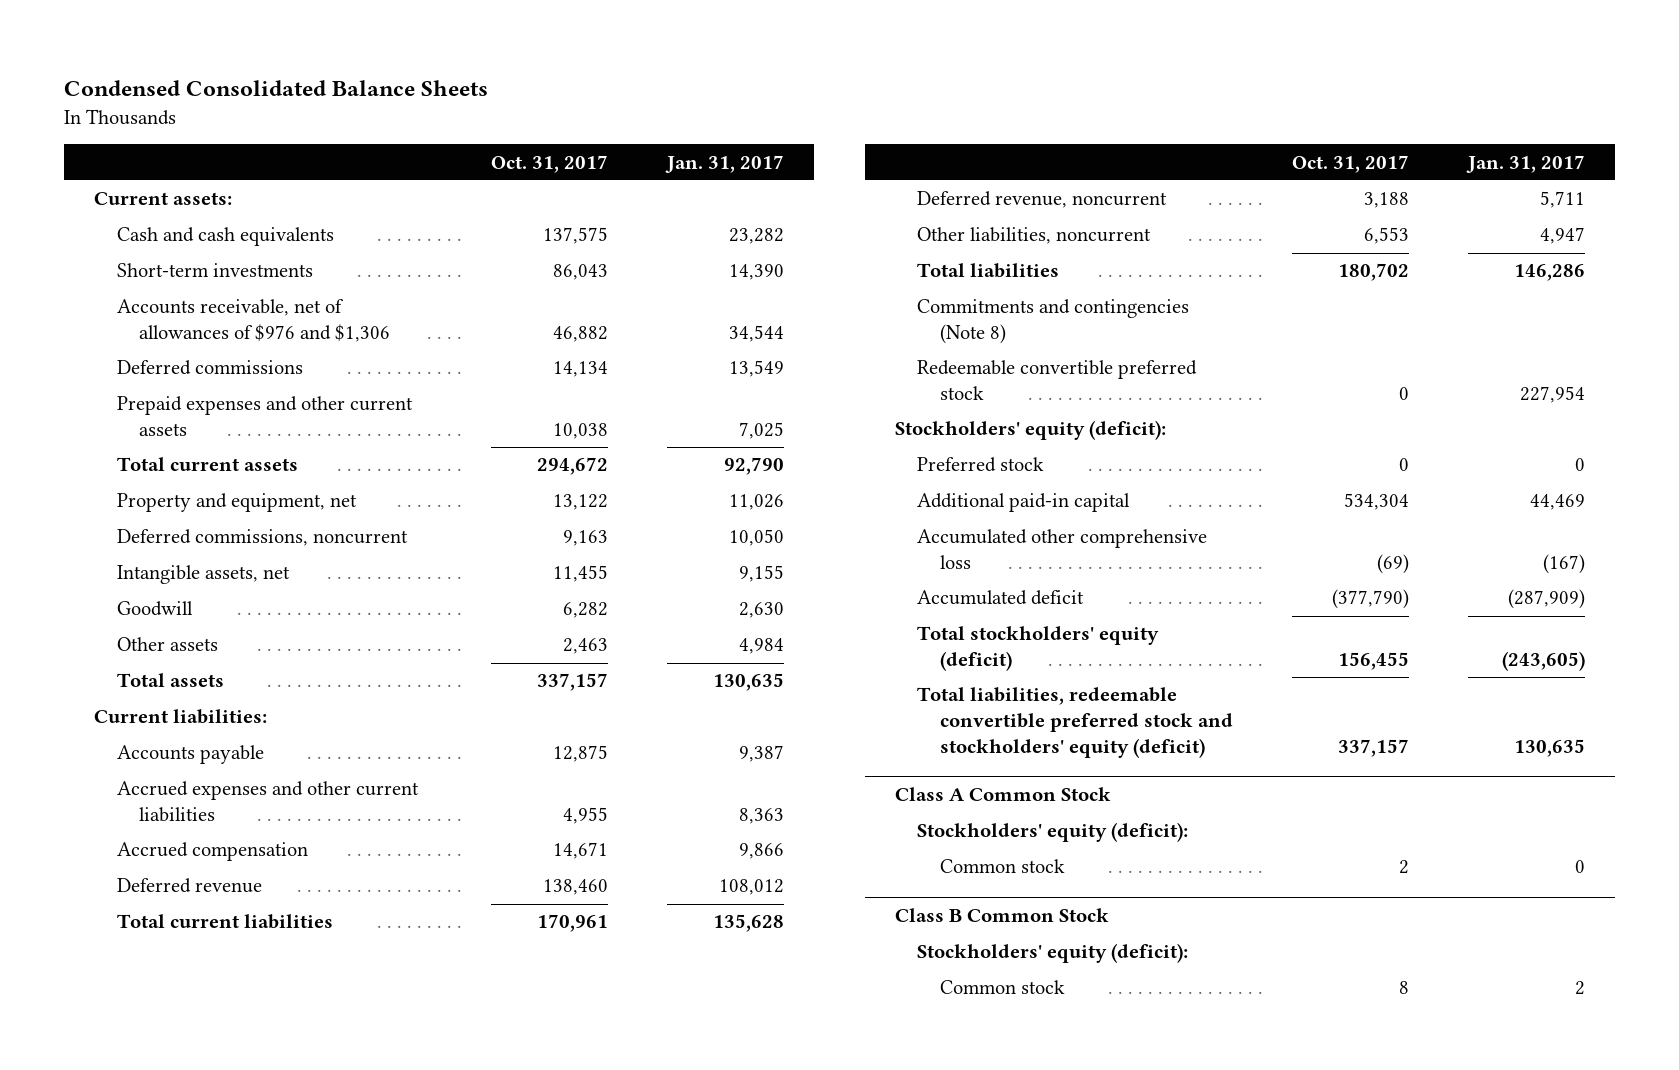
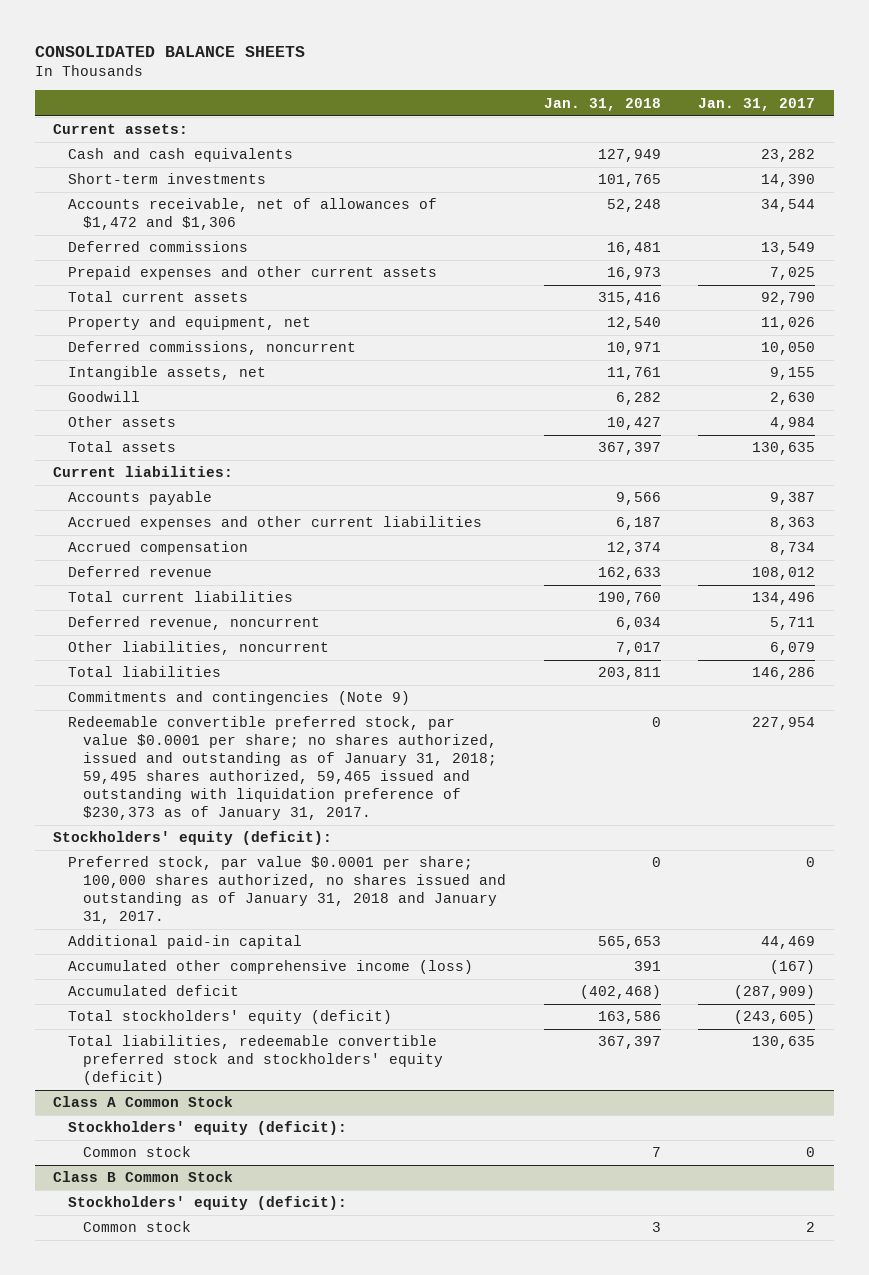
- Condensed Consolidated Balance Sheets
+ CONSOLIDATED BALANCE SHEETS
- | Oct. 31, 2017 | Jan. 31, 2017
+ | Jan. 31, 2018 | Jan. 31, 2017
- Accounts receivable, net of allowances of $976 and $1,306 | 46,882 | 34,544
+ Accounts receivable, net of allowances of $1,472 and $1,306 | 52,248 | 34,544
- Accrued compensation | 14,671 | 9,866
+ Accrued compensation | 12,374 | 8,734
- Total current liabilities | 170,961 | 135,628
+ Total current liabilities | 190,760 | 134,496
- Other liabilities, noncurrent | 6,553 | 4,947
+ Other liabilities, noncurrent | 7,017 | 6,079
- Commitments and contingencies (Note 8)
- Redeemable convertible preferred stock | 0 | 227,954
+ Commitments and contingencies (Note 9)
+ Redeemable convertible preferred stock, par value $0.0001 per share; no shares authorized, issued and outstanding as of January 31, 2018; 59,495 shares authorized, 59,465 issued and outstanding with liquidation preference of $230,373 as of January 31, 2017. | 0 | 227,954
- Preferred stock | 0 | 0
+ Preferred stock, par value $0.0001 per share; 100,000 shares authorized, no shares issued and outstanding as of January 31, 2018 and January 31, 2017. | 0 | 0
- Accumulated other comprehensive loss | (69) | (167)
+ Accumulated other comprehensive income (loss) | 391 | (167)

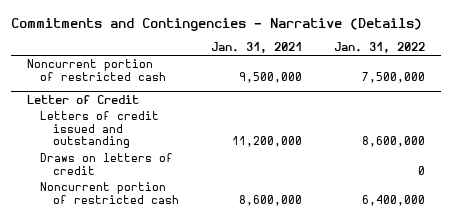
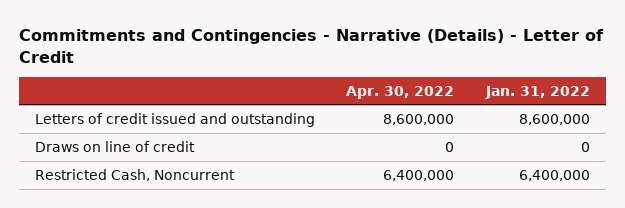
- Commitments and Contingencies - Narrative (Details)
+ Commitments and Contingencies - Narrative (Details) - Letter of Credit
- | Jan. 31, 2021 | Jan. 31, 2022
+ | Apr. 30, 2022 | Jan. 31, 2022
- Noncurrent portion of restricted cash | 9,500,000 | 7,500,000
- Letter of Credit
- Draws on letters of credit | | 0
- Noncurrent portion of restricted cash | 8,600,000 | 6,400,000
+ Draws on line of credit | 0 | 0
+ Restricted Cash, Noncurrent | 6,400,000 | 6,400,000

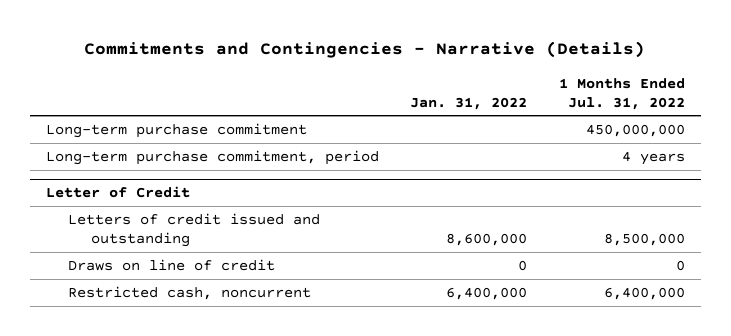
- Commitments and Contingencies - Narrative (Details) - Letter of Credit
+ Commitments and Contingencies - Narrative (Details)
- | Apr. 30, 2022 | Jan. 31, 2022
+ | Jan. 31, 2022 | 1 Months Ended Jul. 31, 2022
+ Long-term purchase commitment | | 450,000,000
+ Long-term purchase commitment, period | | 4 years
+ Letter of Credit
- Restricted Cash, Noncurrent | 6,400,000 | 6,400,000
+ Restricted cash, noncurrent | 6,400,000 | 6,400,000

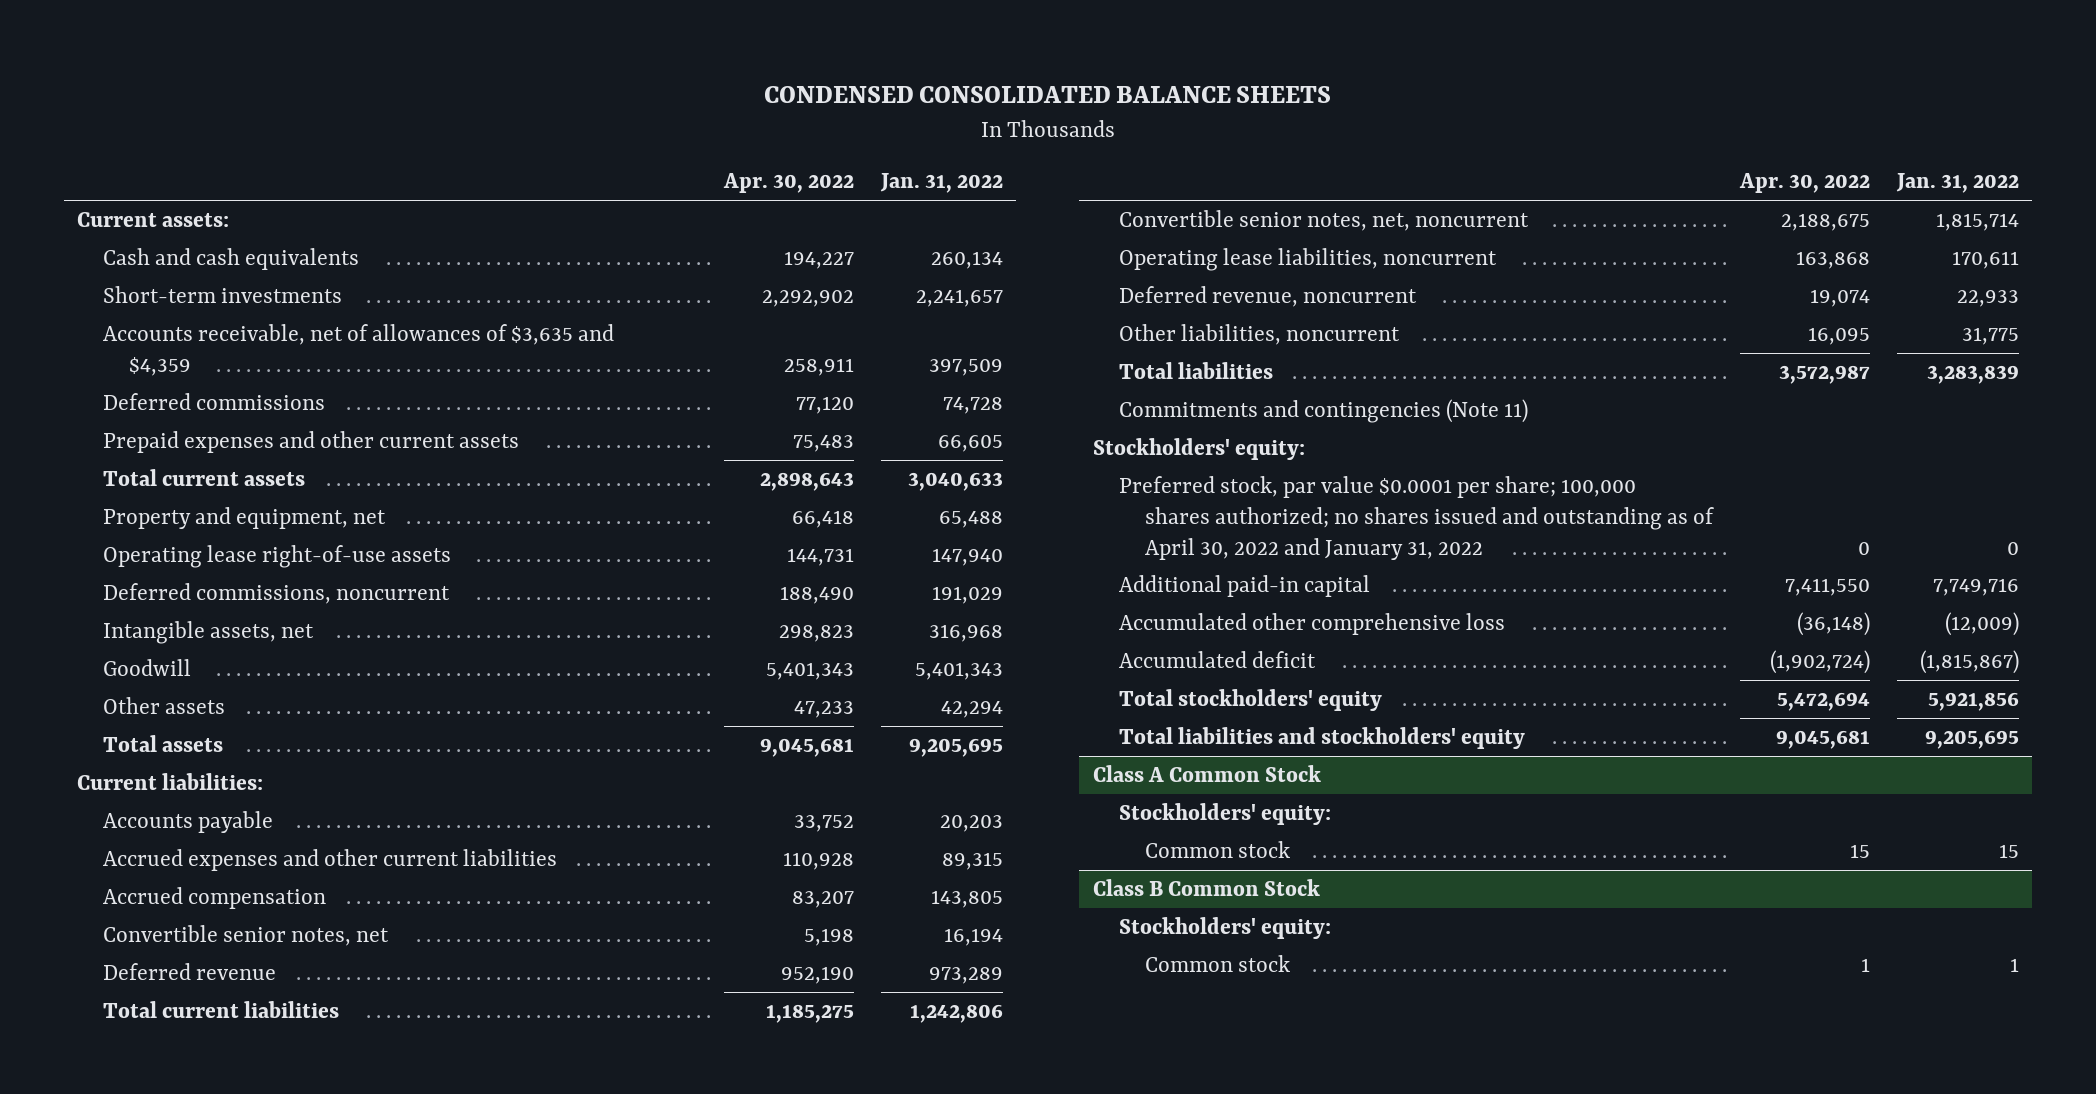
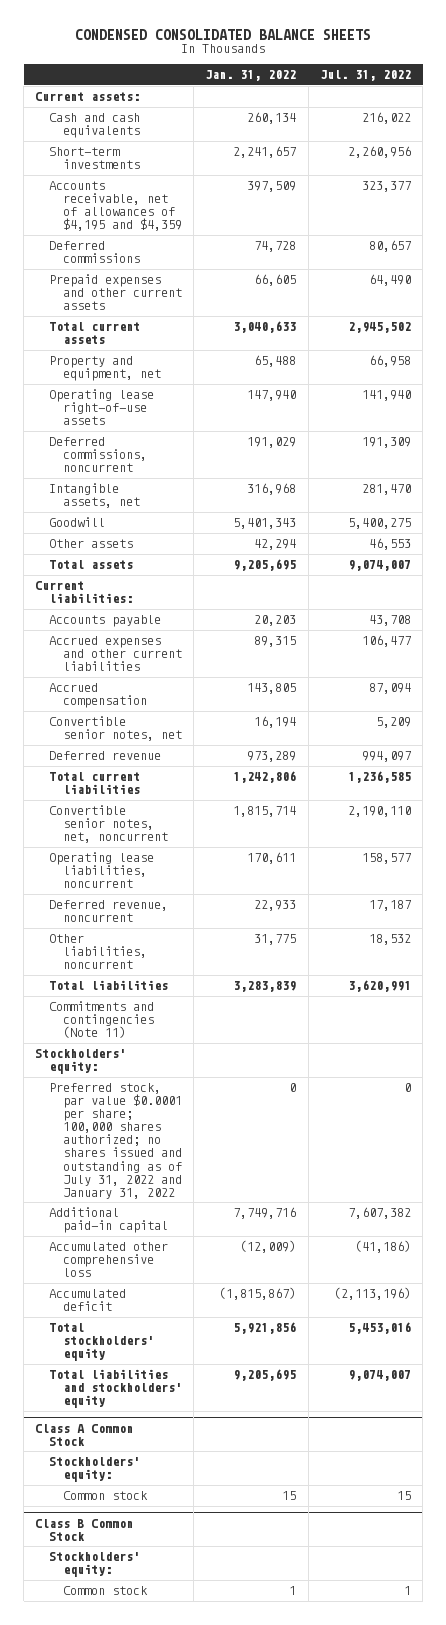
- | Apr. 30, 2022 | Jan. 31, 2022
+ | Jan. 31, 2022 | Jul. 31, 2022
- Accounts receivable, net of allowances of $3,635 and $4,359 | 258,911 | 397,509
+ Accounts receivable, net of allowances of $4,195 and $4,359 | 397,509 | 323,377
- Preferred stock, par value $0.0001 per share; 100,000 shares authorized; no shares issued and outstanding as of April 30, 2022 and January 31, 2022 | 0 | 0
+ Preferred stock, par value $0.0001 per share; 100,000 shares authorized; no shares issued and outstanding as of July 31, 2022 and January 31, 2022 | 0 | 0

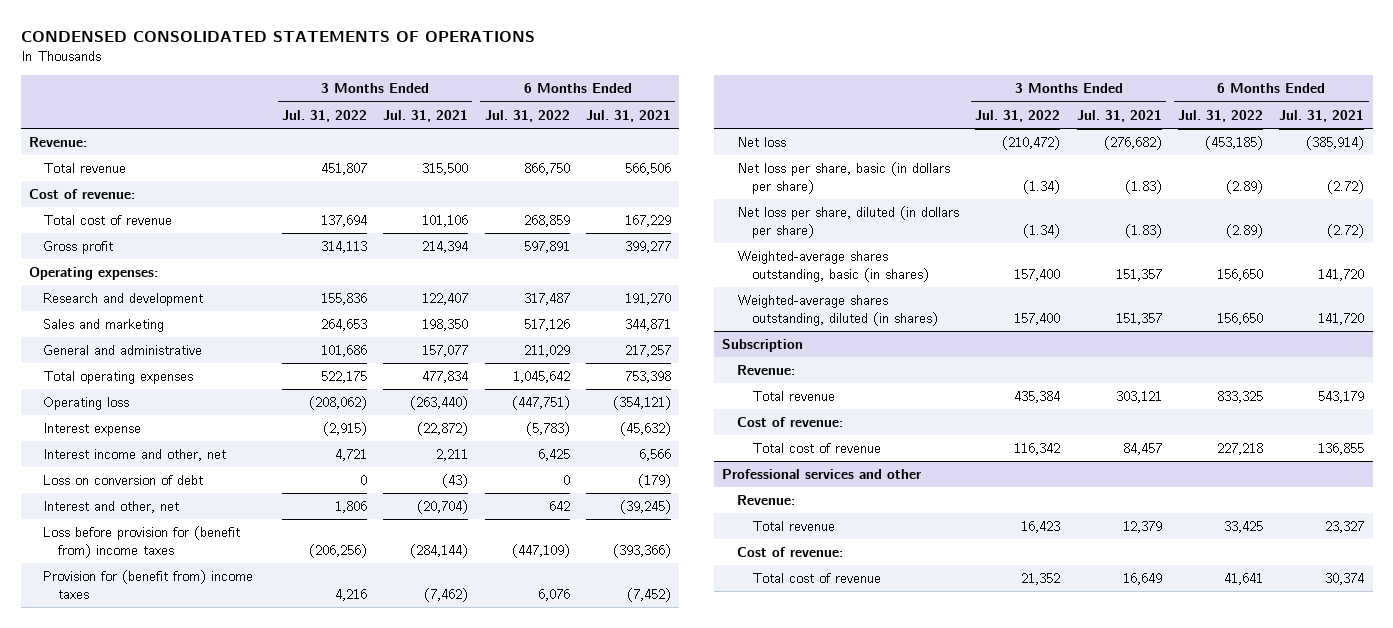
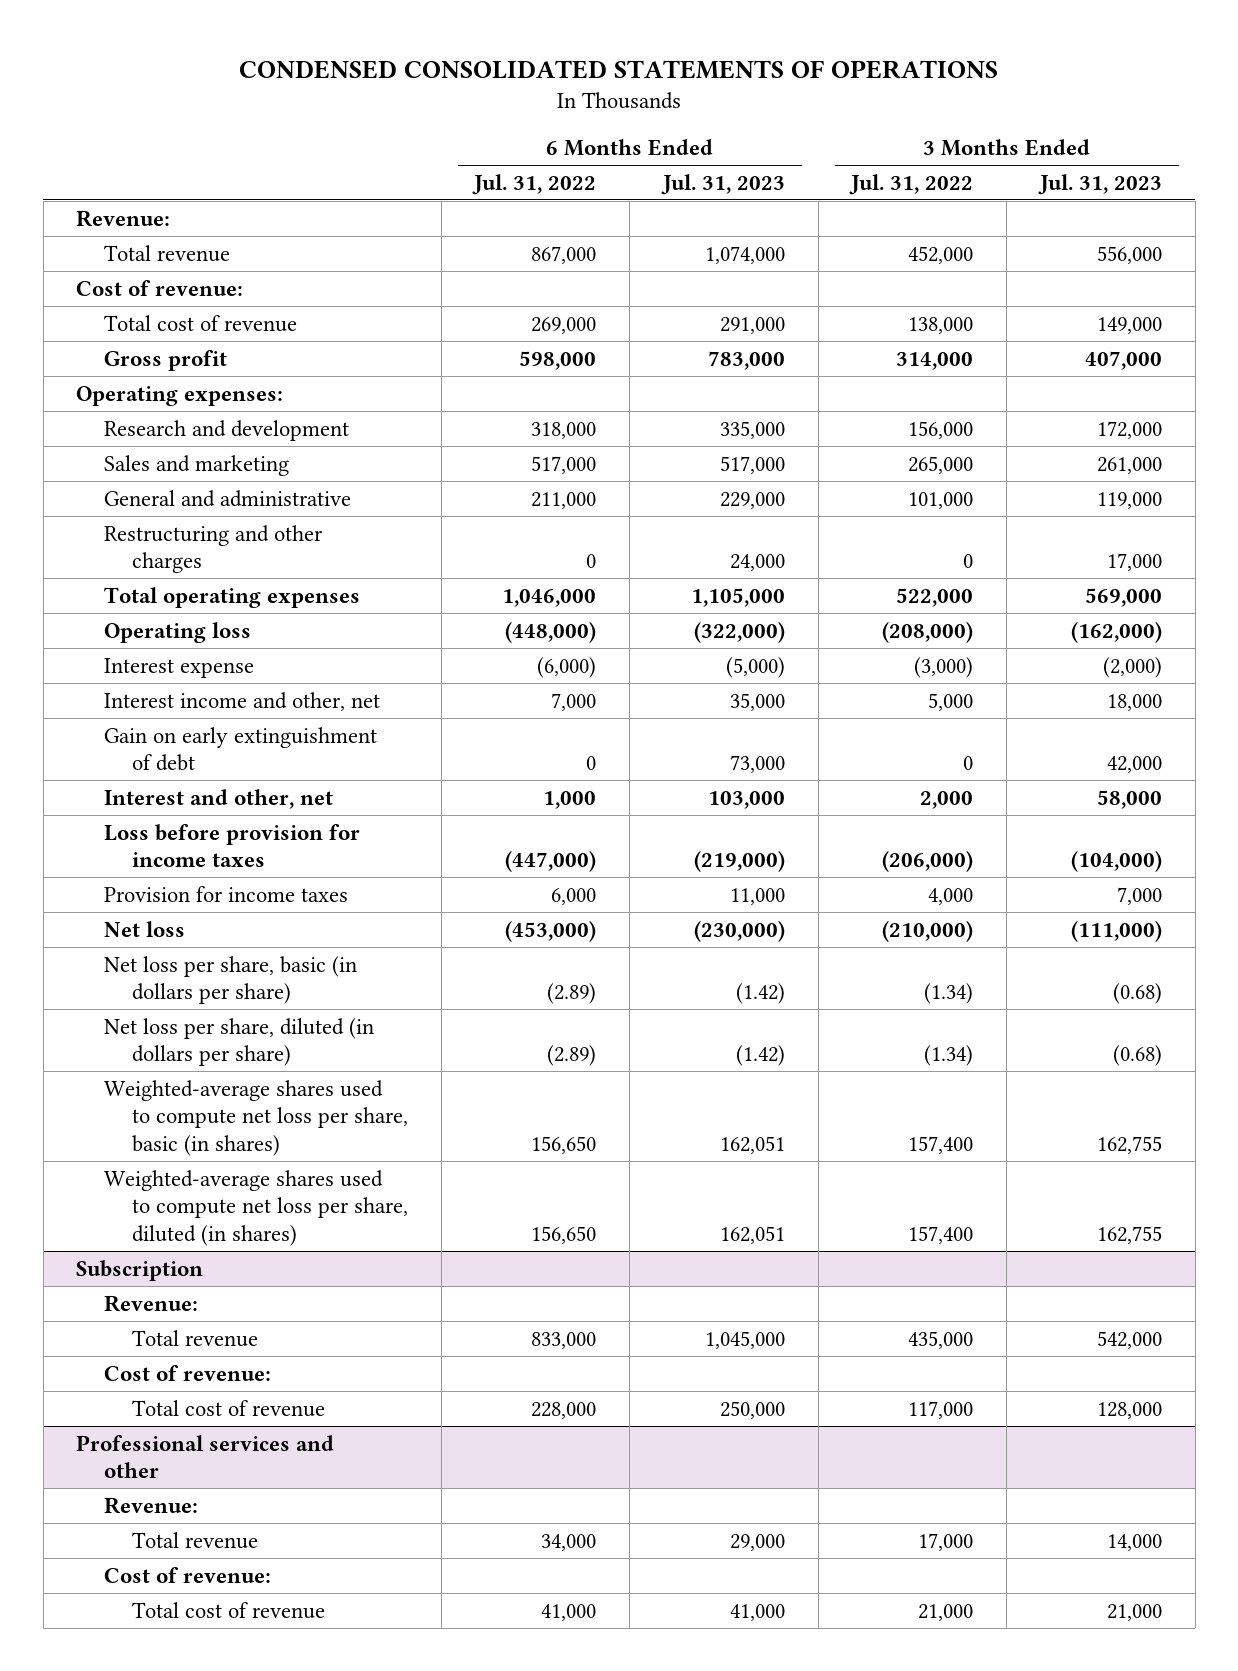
- | 3 Months Ended Jul. 31, 2022 | 3 Months Ended Jul. 31, 2021 | 6 Months Ended Jul. 31, 2022 | 6 Months Ended Jul. 31, 2021
+ | 6 Months Ended Jul. 31, 2022 | 6 Months Ended Jul. 31, 2023 | 3 Months Ended Jul. 31, 2022 | 3 Months Ended Jul. 31, 2023
- Total revenue | 451,807 | 315,500 | 866,750 | 566,506
+ Total revenue | 867,000 | 1,074,000 | 452,000 | 556,000
- Total cost of revenue | 137,694 | 101,106 | 268,859 | 167,229
- Gross profit | 314,113 | 214,394 | 597,891 | 399,277
+ Total cost of revenue | 269,000 | 291,000 | 138,000 | 149,000
+ Gross profit | 598,000 | 783,000 | 314,000 | 407,000
- Research and development | 155,836 | 122,407 | 317,487 | 191,270
- Sales and marketing | 264,653 | 198,350 | 517,126 | 344,871
- General and administrative | 101,686 | 157,077 | 211,029 | 217,257
- Total operating expenses | 522,175 | 477,834 | 1,045,642 | 753,398
- Operating loss | (208,062) | (263,440) | (447,751) | (354,121)
- Interest expense | (2,915) | (22,872) | (5,783) | (45,632)
- Interest income and other, net | 4,721 | 2,211 | 6,425 | 6,566
- Loss on conversion of debt | 0 | (43) | 0 | (179)
- Interest and other, net | 1,806 | (20,704) | 642 | (39,245)
- Loss before provision for (benefit from) income taxes | (206,256) | (284,144) | (447,109) | (393,366)
- Provision for (benefit from) income taxes | 4,216 | (7,462) | 6,076 | (7,452)
- Net loss | (210,472) | (276,682) | (453,185) | (385,914)
+ Research and development | 318,000 | 335,000 | 156,000 | 172,000
+ Sales and marketing | 517,000 | 517,000 | 265,000 | 261,000
+ General and administrative | 211,000 | 229,000 | 101,000 | 119,000
+ Restructuring and other charges | 0 | 24,000 | 0 | 17,000
+ Total operating expenses | 1,046,000 | 1,105,000 | 522,000 | 569,000
+ Operating loss | (448,000) | (322,000) | (208,000) | (162,000)
+ Interest expense | (6,000) | (5,000) | (3,000) | (2,000)
+ Interest income and other, net | 7,000 | 35,000 | 5,000 | 18,000
+ Gain on early extinguishment of debt | 0 | 73,000 | 0 | 42,000
+ Interest and other, net | 1,000 | 103,000 | 2,000 | 58,000
+ Loss before provision for income taxes | (447,000) | (219,000) | (206,000) | (104,000)
+ Provision for income taxes | 6,000 | 11,000 | 4,000 | 7,000
+ Net loss | (453,000) | (230,000) | (210,000) | (111,000)
- Weighted-average shares outstanding, basic (in shares) | 157,400 | 151,357 | 156,650 | 141,720
- Weighted-average shares outstanding, diluted (in shares) | 157,400 | 151,357 | 156,650 | 141,720
+ Weighted-average shares used to compute net loss per share, basic (in shares) | 156,650 | 162,051 | 157,400 | 162,755
+ Weighted-average shares used to compute net loss per share, diluted (in shares) | 156,650 | 162,051 | 157,400 | 162,755
@ Subscription
- Total revenue | 435,384 | 303,121 | 833,325 | 543,179
+ Total revenue | 833,000 | 1,045,000 | 435,000 | 542,000
- Total cost of revenue | 116,342 | 84,457 | 227,218 | 136,855
+ Total cost of revenue | 228,000 | 250,000 | 117,000 | 128,000
@ Professional services and other
- Total revenue | 16,423 | 12,379 | 33,425 | 23,327
+ Total revenue | 34,000 | 29,000 | 17,000 | 14,000
- Total cost of revenue | 21,352 | 16,649 | 41,641 | 30,374
+ Total cost of revenue | 41,000 | 41,000 | 21,000 | 21,000

